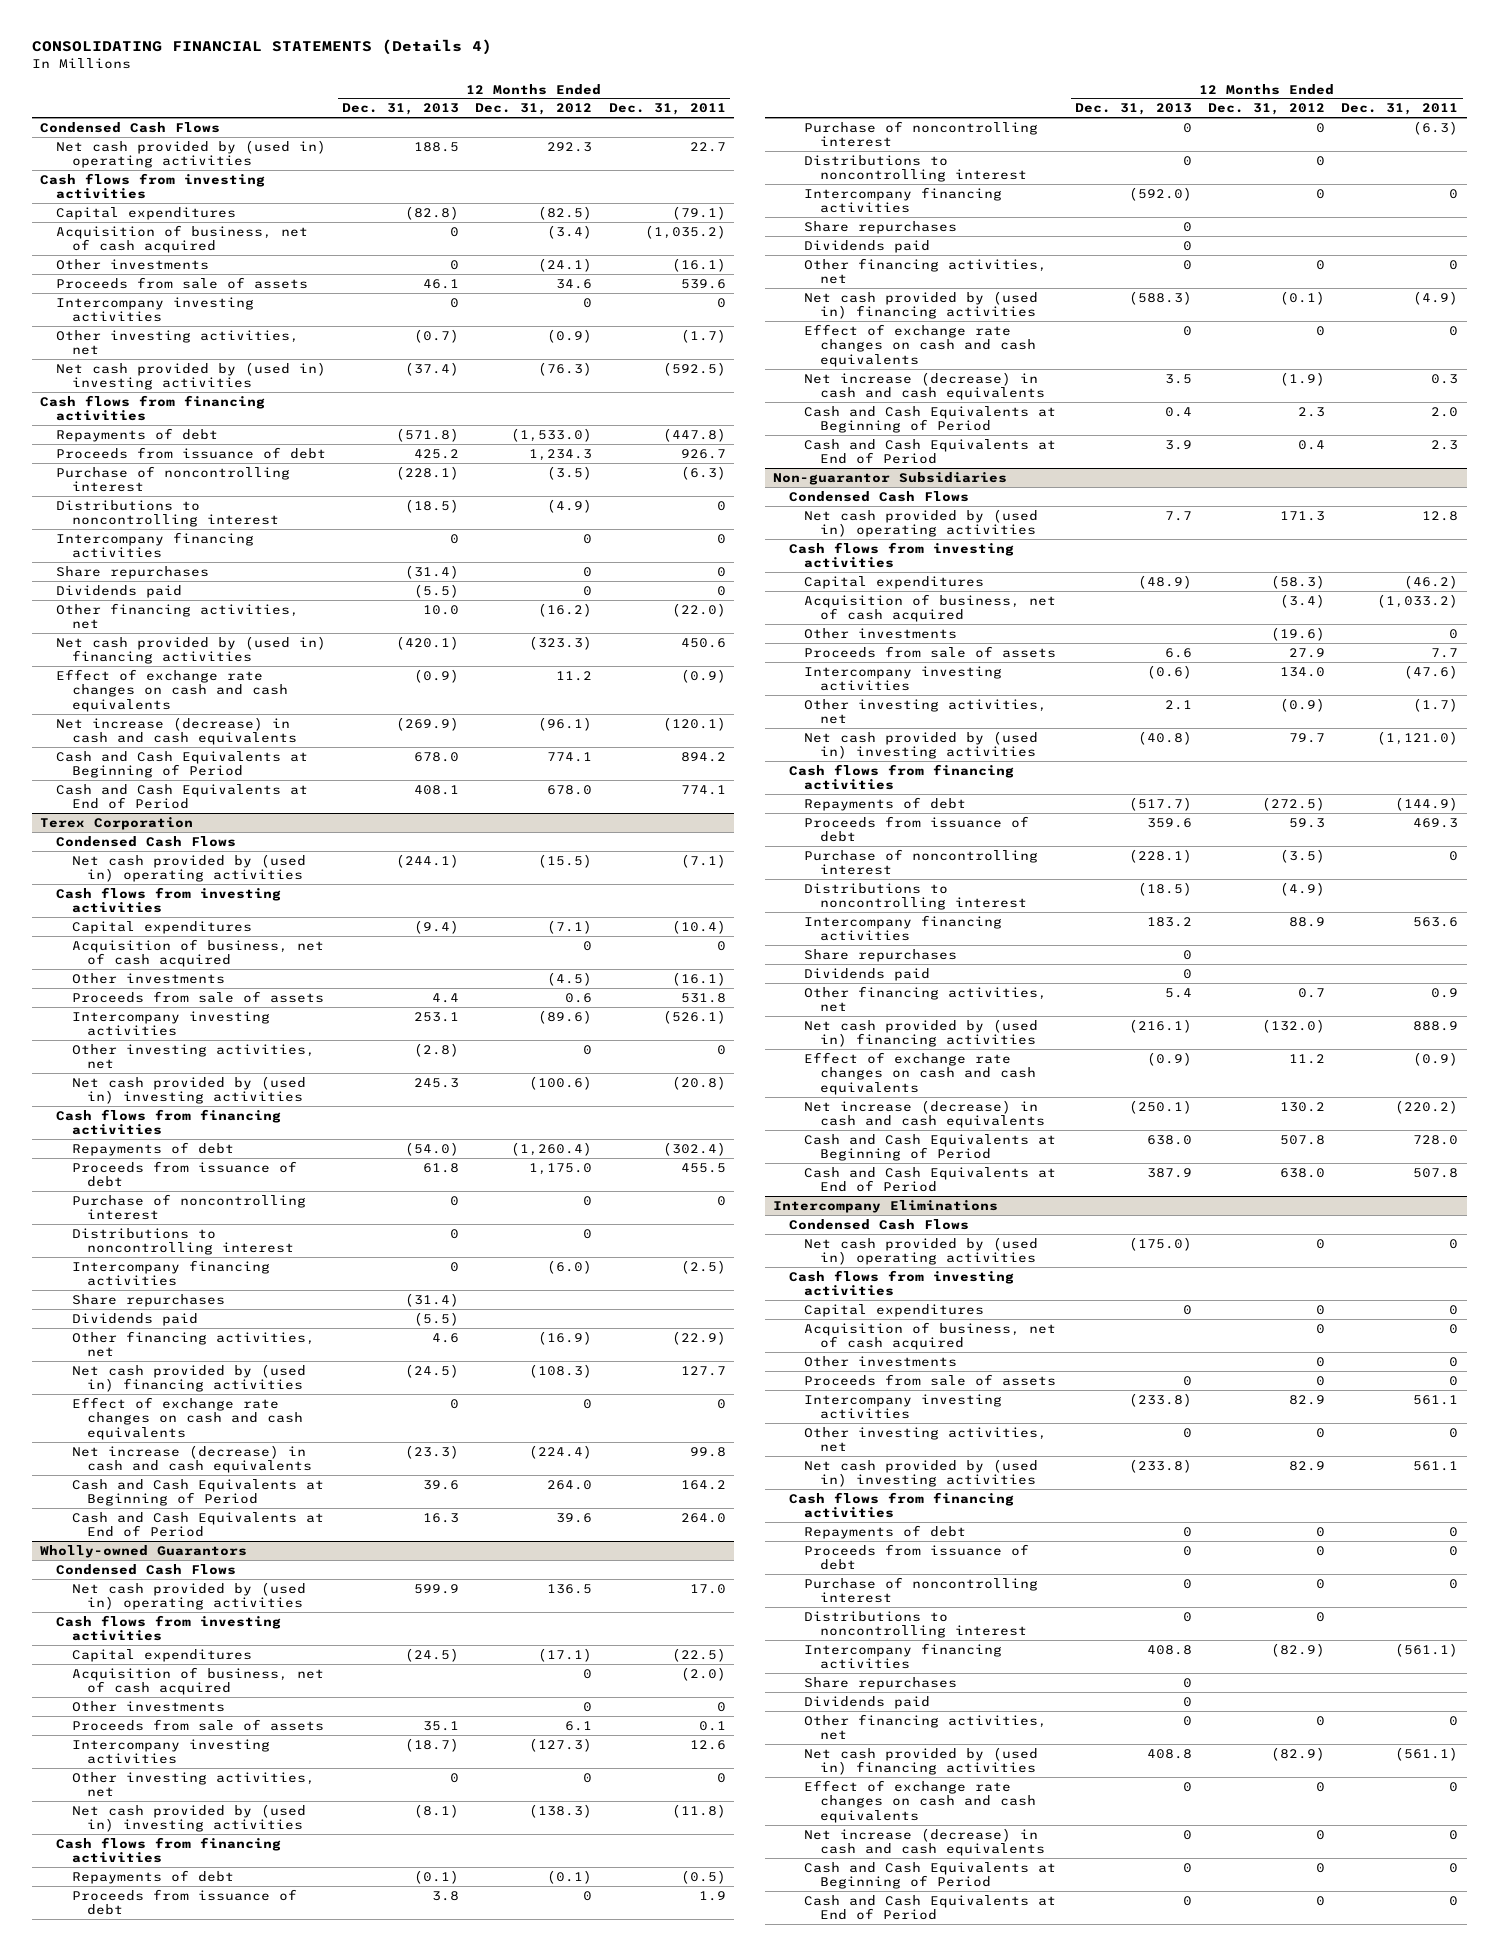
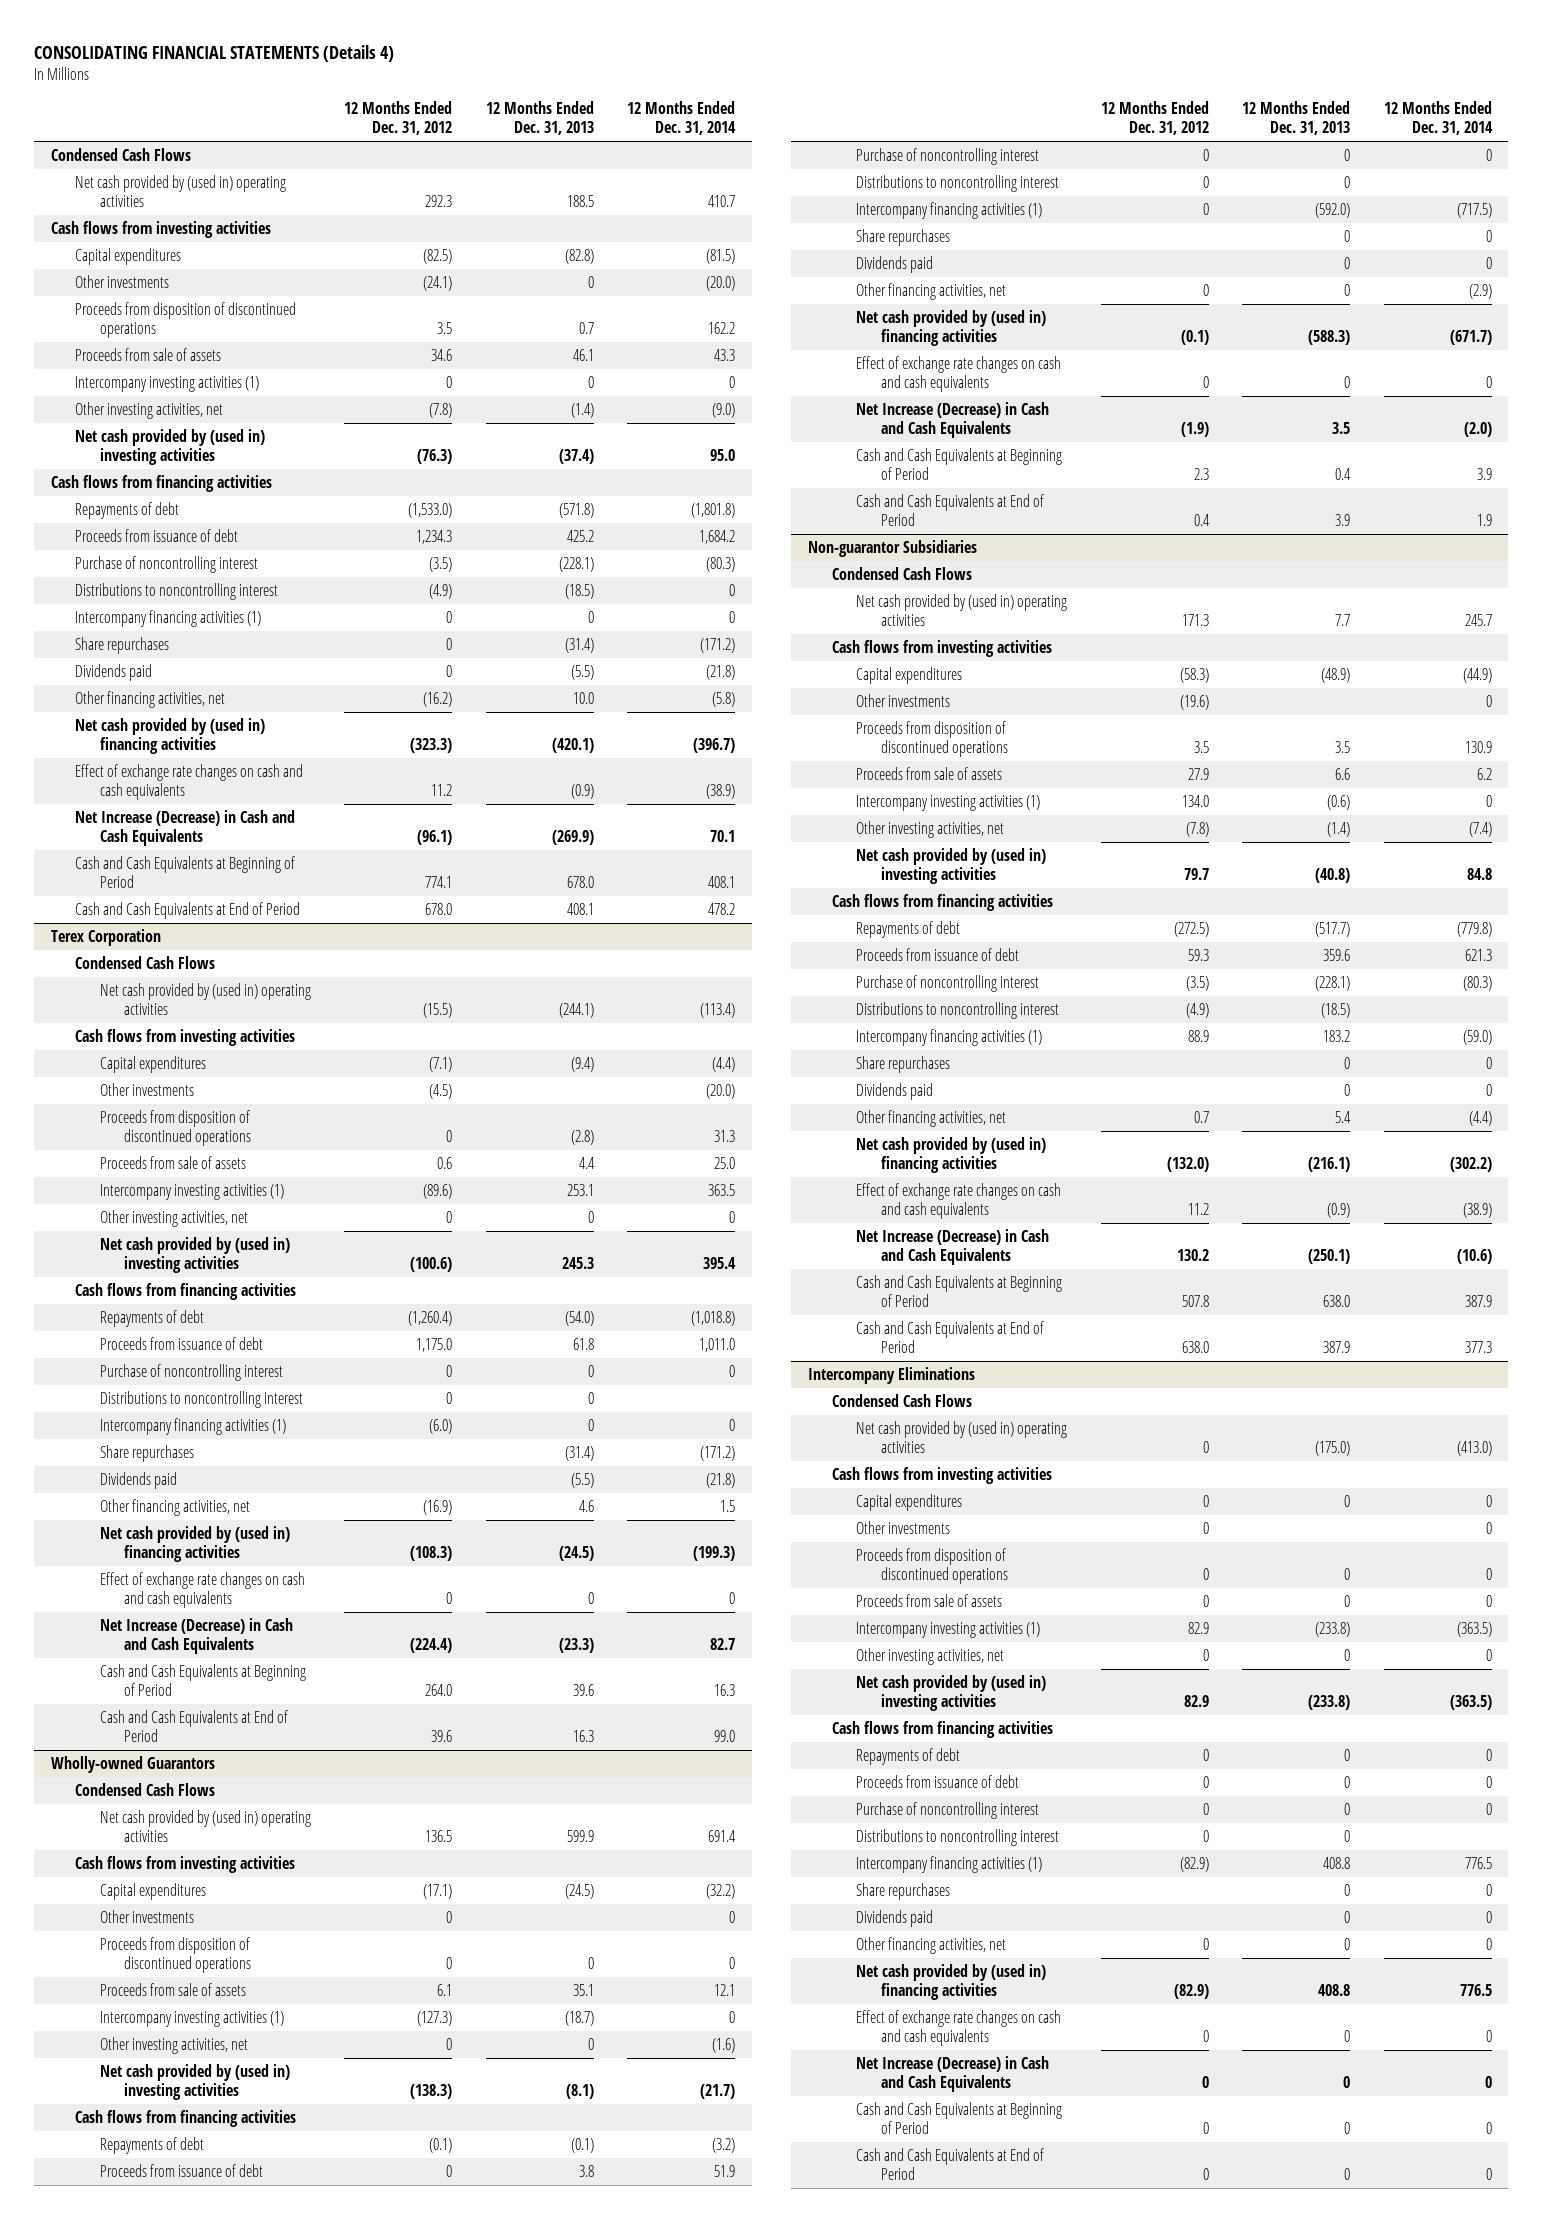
- | 12 Months Ended Dec. 31, 2013 | 12 Months Ended Dec. 31, 2012 | 12 Months Ended Dec. 31, 2011
+ | 12 Months Ended Dec. 31, 2012 | 12 Months Ended Dec. 31, 2013 | 12 Months Ended Dec. 31, 2014
- Acquisition of business, net of cash acquired | 0 | (3.4) | (1,035.2)
+ Proceeds from disposition of discontinued operations | 3.5 | 0.7 | 162.2
- Intercompany investing activities | 0 | 0 | 0
- Other investing activities, net | (0.7) | (0.9) | (1.7)
+ Intercompany investing activities (1) | 0 | 0 | 0
+ Other investing activities, net | (7.8) | (1.4) | (9.0)
- Intercompany financing activities | 0 | 0 | 0
+ Intercompany financing activities (1) | 0 | 0 | 0
- Net increase (decrease) in cash and cash equivalents | (269.9) | (96.1) | (120.1)
+ Net Increase (Decrease) in Cash and Cash Equivalents | (96.1) | (269.9) | 70.1
@ Terex Corporation
- Acquisition of business, net of cash acquired | | 0 | 0
+ Proceeds from disposition of discontinued operations | 0 | (2.8) | 31.3
- Intercompany investing activities | 253.1 | (89.6) | (526.1)
- Other investing activities, net | (2.8) | 0 | 0
+ Intercompany investing activities (1) | (89.6) | 253.1 | 363.5
+ Other investing activities, net | 0 | 0 | 0
- Intercompany financing activities | 0 | (6.0) | (2.5)
+ Intercompany financing activities (1) | (6.0) | 0 | 0
- Net increase (decrease) in cash and cash equivalents | (23.3) | (224.4) | 99.8
+ Net Increase (Decrease) in Cash and Cash Equivalents | (224.4) | (23.3) | 82.7
@ Wholly-owned Guarantors
- Acquisition of business, net of cash acquired | | 0 | (2.0)
+ Proceeds from disposition of discontinued operations | 0 | 0 | 0
- Intercompany investing activities | (18.7) | (127.3) | 12.6
+ Intercompany investing activities (1) | (127.3) | (18.7) | 0
- Intercompany financing activities | (592.0) | 0 | 0
+ Intercompany financing activities (1) | 0 | (592.0) | (717.5)
- Net increase (decrease) in cash and cash equivalents | 3.5 | (1.9) | 0.3
+ Net Increase (Decrease) in Cash and Cash Equivalents | (1.9) | 3.5 | (2.0)
@ Non-guarantor Subsidiaries
- Acquisition of business, net of cash acquired | | (3.4) | (1,033.2)
+ Proceeds from disposition of discontinued operations | 3.5 | 3.5 | 130.9
- Intercompany investing activities | (0.6) | 134.0 | (47.6)
- Other investing activities, net | 2.1 | (0.9) | (1.7)
+ Intercompany investing activities (1) | 134.0 | (0.6) | 0
+ Other investing activities, net | (7.8) | (1.4) | (7.4)
- Intercompany financing activities | 183.2 | 88.9 | 563.6
+ Intercompany financing activities (1) | 88.9 | 183.2 | (59.0)
- Net increase (decrease) in cash and cash equivalents | (250.1) | 130.2 | (220.2)
+ Net Increase (Decrease) in Cash and Cash Equivalents | 130.2 | (250.1) | (10.6)
@ Intercompany Eliminations
- Acquisition of business, net of cash acquired | | 0 | 0
+ Proceeds from disposition of discontinued operations | 0 | 0 | 0
- Intercompany investing activities | (233.8) | 82.9 | 561.1
+ Intercompany investing activities (1) | 82.9 | (233.8) | (363.5)
- Intercompany financing activities | 408.8 | (82.9) | (561.1)
+ Intercompany financing activities (1) | (82.9) | 408.8 | 776.5
- Net increase (decrease) in cash and cash equivalents | 0 | 0 | 0
+ Net Increase (Decrease) in Cash and Cash Equivalents | 0 | 0 | 0

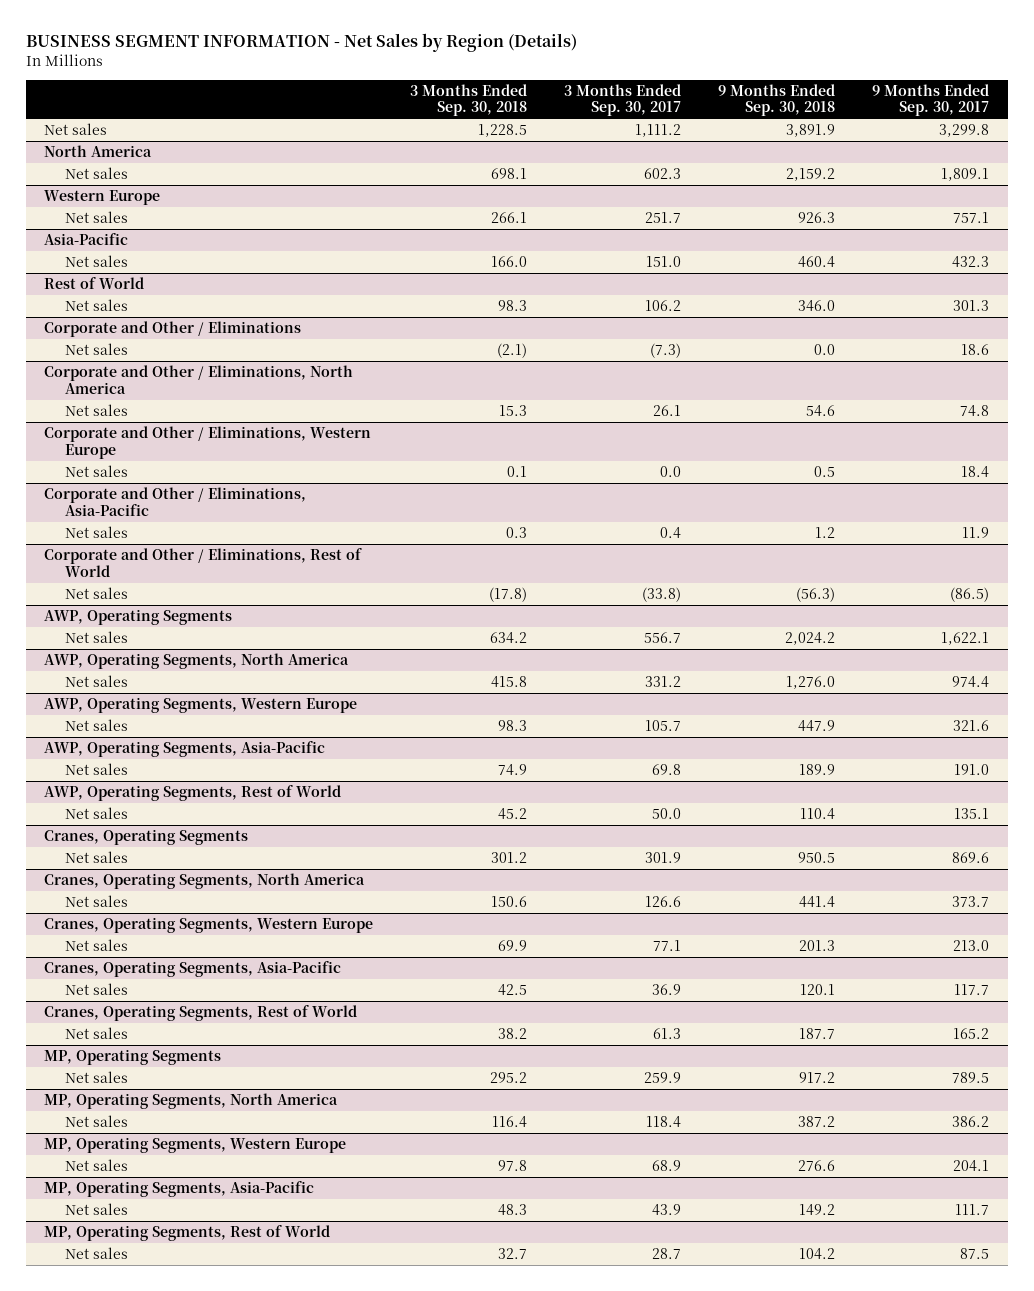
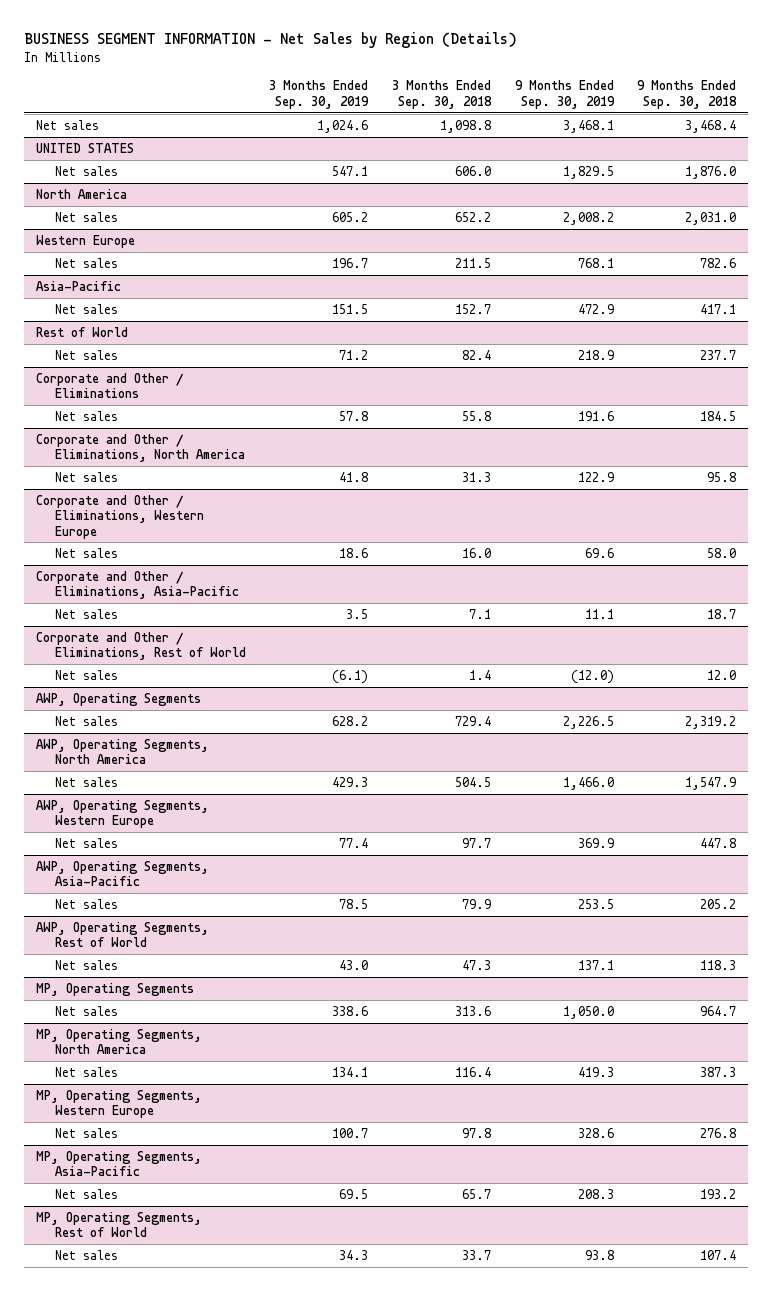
- | 3 Months Ended Sep. 30, 2018 | 3 Months Ended Sep. 30, 2017 | 9 Months Ended Sep. 30, 2018 | 9 Months Ended Sep. 30, 2017
+ | 3 Months Ended Sep. 30, 2019 | 3 Months Ended Sep. 30, 2018 | 9 Months Ended Sep. 30, 2019 | 9 Months Ended Sep. 30, 2018
- Net sales | 1,228.5 | 1,111.2 | 3,891.9 | 3,299.8
+ Net sales | 1,024.6 | 1,098.8 | 3,468.1 | 3,468.4
+ UNITED STATES
+ Net sales | 547.1 | 606.0 | 1,829.5 | 1,876.0
@ North America
- Net sales | 698.1 | 602.3 | 2,159.2 | 1,809.1
+ Net sales | 605.2 | 652.2 | 2,008.2 | 2,031.0
@ Western Europe
- Net sales | 266.1 | 251.7 | 926.3 | 757.1
+ Net sales | 196.7 | 211.5 | 768.1 | 782.6
@ Asia-Pacific
- Net sales | 166.0 | 151.0 | 460.4 | 432.3
+ Net sales | 151.5 | 152.7 | 472.9 | 417.1
@ Rest of World
- Net sales | 98.3 | 106.2 | 346.0 | 301.3
+ Net sales | 71.2 | 82.4 | 218.9 | 237.7
@ Corporate and Other / Eliminations
- Net sales | (2.1) | (7.3) | 0.0 | 18.6
+ Net sales | 57.8 | 55.8 | 191.6 | 184.5
@ Corporate and Other / Eliminations, North America
- Net sales | 15.3 | 26.1 | 54.6 | 74.8
+ Net sales | 41.8 | 31.3 | 122.9 | 95.8
@ Corporate and Other / Eliminations, Western Europe
- Net sales | 0.1 | 0.0 | 0.5 | 18.4
+ Net sales | 18.6 | 16.0 | 69.6 | 58.0
@ Corporate and Other / Eliminations, Asia-Pacific
- Net sales | 0.3 | 0.4 | 1.2 | 11.9
+ Net sales | 3.5 | 7.1 | 11.1 | 18.7
@ Corporate and Other / Eliminations, Rest of World
- Net sales | (17.8) | (33.8) | (56.3) | (86.5)
+ Net sales | (6.1) | 1.4 | (12.0) | 12.0
@ AWP, Operating Segments
- Net sales | 634.2 | 556.7 | 2,024.2 | 1,622.1
+ Net sales | 628.2 | 729.4 | 2,226.5 | 2,319.2
@ AWP, Operating Segments, North America
- Net sales | 415.8 | 331.2 | 1,276.0 | 974.4
+ Net sales | 429.3 | 504.5 | 1,466.0 | 1,547.9
@ AWP, Operating Segments, Western Europe
- Net sales | 98.3 | 105.7 | 447.9 | 321.6
+ Net sales | 77.4 | 97.7 | 369.9 | 447.8
@ AWP, Operating Segments, Asia-Pacific
- Net sales | 74.9 | 69.8 | 189.9 | 191.0
+ Net sales | 78.5 | 79.9 | 253.5 | 205.2
@ AWP, Operating Segments, Rest of World
- Net sales | 45.2 | 50.0 | 110.4 | 135.1
- Cranes, Operating Segments
- Net sales | 301.2 | 301.9 | 950.5 | 869.6
- Cranes, Operating Segments, North America
- Net sales | 150.6 | 126.6 | 441.4 | 373.7
- Cranes, Operating Segments, Western Europe
- Net sales | 69.9 | 77.1 | 201.3 | 213.0
- Cranes, Operating Segments, Asia-Pacific
- Net sales | 42.5 | 36.9 | 120.1 | 117.7
- Cranes, Operating Segments, Rest of World
- Net sales | 38.2 | 61.3 | 187.7 | 165.2
@ AWP, Operating Segments, Rest of World
+ Net sales | 43.0 | 47.3 | 137.1 | 118.3
@ MP, Operating Segments
- Net sales | 295.2 | 259.9 | 917.2 | 789.5
+ Net sales | 338.6 | 313.6 | 1,050.0 | 964.7
@ MP, Operating Segments, North America
- Net sales | 116.4 | 118.4 | 387.2 | 386.2
+ Net sales | 134.1 | 116.4 | 419.3 | 387.3
@ MP, Operating Segments, Western Europe
- Net sales | 97.8 | 68.9 | 276.6 | 204.1
+ Net sales | 100.7 | 97.8 | 328.6 | 276.8
@ MP, Operating Segments, Asia-Pacific
- Net sales | 48.3 | 43.9 | 149.2 | 111.7
+ Net sales | 69.5 | 65.7 | 208.3 | 193.2
@ MP, Operating Segments, Rest of World
- Net sales | 32.7 | 28.7 | 104.2 | 87.5
+ Net sales | 34.3 | 33.7 | 93.8 | 107.4

